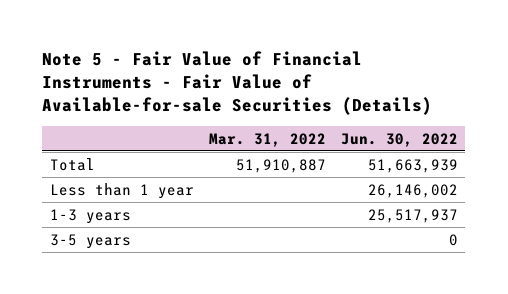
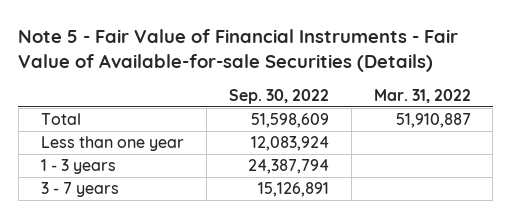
- | Mar. 31, 2022 | Jun. 30, 2022
+ | Sep. 30, 2022 | Mar. 31, 2022
- Less than 1 year | | 26,146,002
- 1-3 years | | 25,517,937
- 3-5 years | | 0
+ Less than one year | 12,083,924 |
+ 1 - 3 years | 24,387,794 |
+ 3 - 7 years | 15,126,891 |

